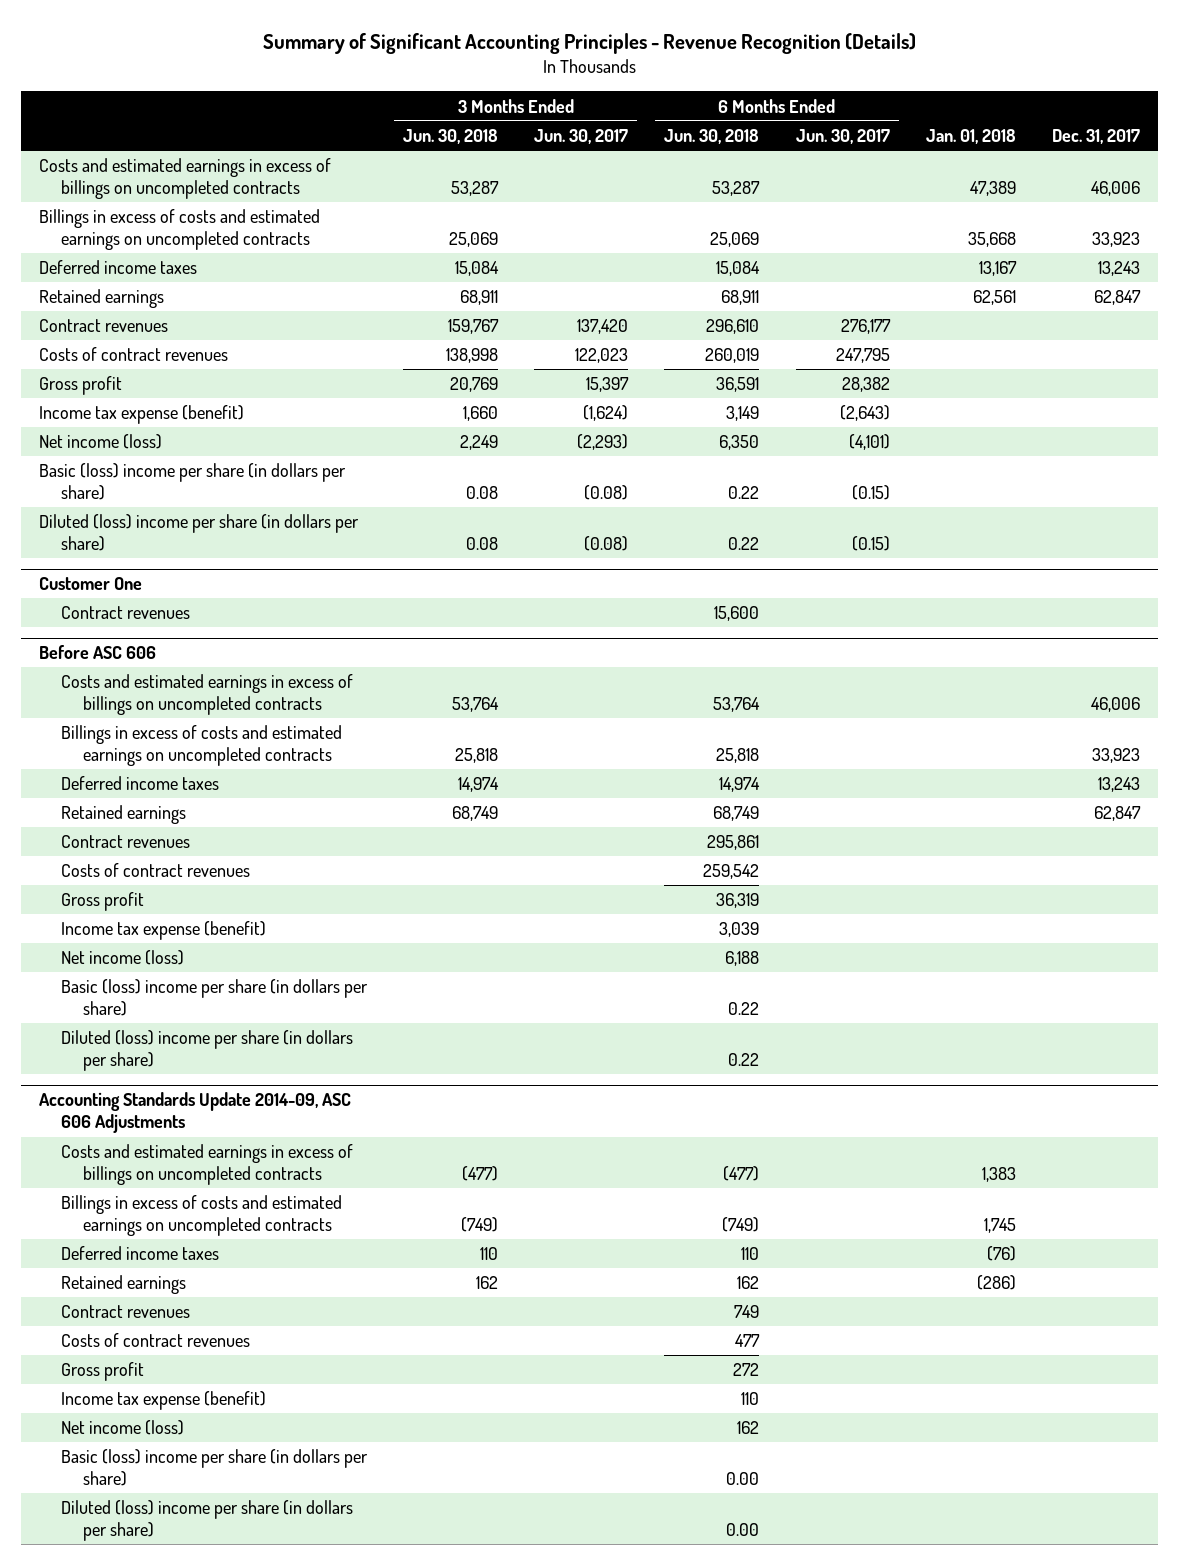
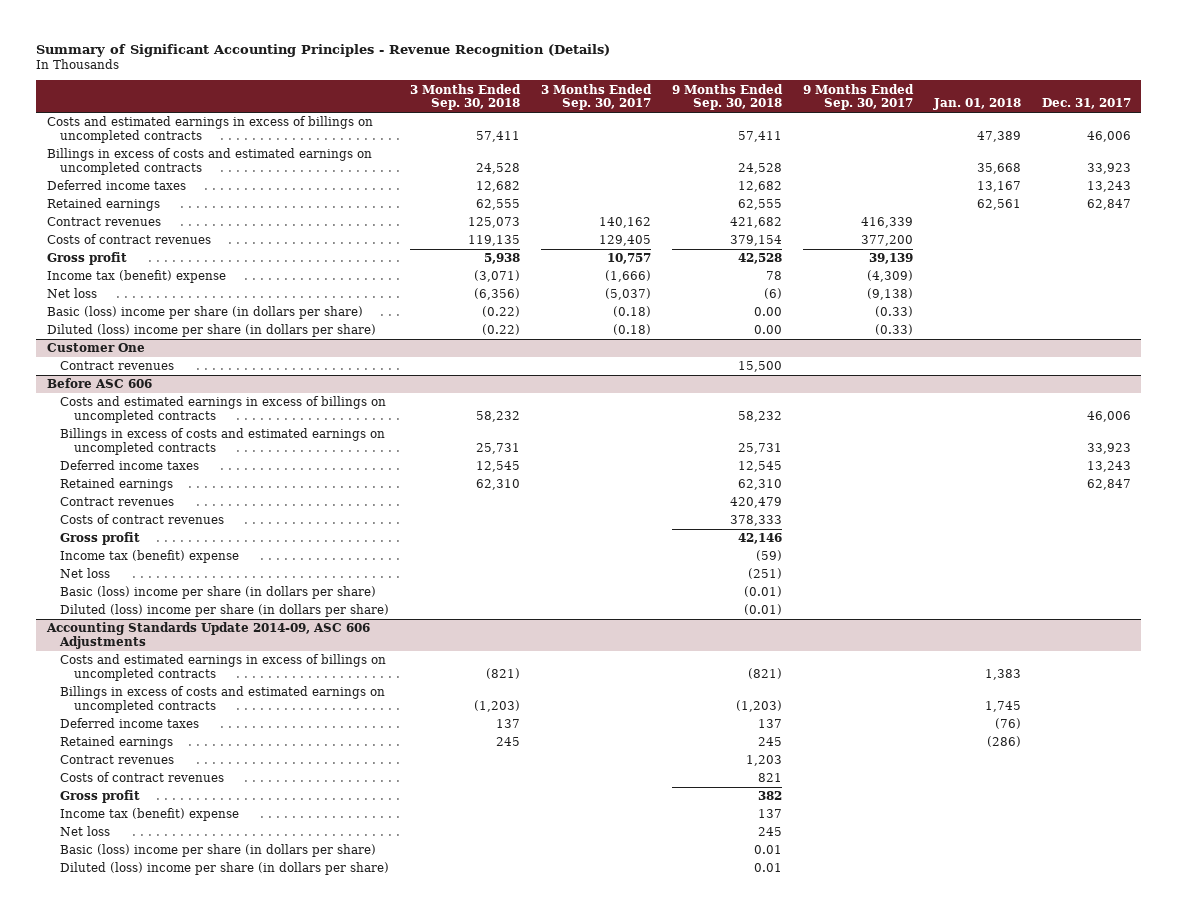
- | 3 Months Ended Jun. 30, 2018 | 3 Months Ended Jun. 30, 2017 | 6 Months Ended Jun. 30, 2018 | 6 Months Ended Jun. 30, 2017 | Jan. 01, 2018 | Dec. 31, 2017
+ | 3 Months Ended Sep. 30, 2018 | 3 Months Ended Sep. 30, 2017 | 9 Months Ended Sep. 30, 2018 | 9 Months Ended Sep. 30, 2017 | Jan. 01, 2018 | Dec. 31, 2017
- Income tax expense (benefit) | 1,660 | (1,624) | 3,149 | (2,643) | |
- Net income (loss) | 2,249 | (2,293) | 6,350 | (4,101) | |
+ Income tax (benefit) expense | (3,071) | (1,666) | 78 | (4,309) | |
+ Net loss | (6,356) | (5,037) | (6) | (9,138) | |
@ Before ASC 606
- Income tax expense (benefit) | | | 3,039 | | |
- Net income (loss) | | | 6,188 | | |
+ Income tax (benefit) expense | | | (59) | | |
+ Net loss | | | (251) | | |
@ Accounting Standards Update 2014-09, ASC 606 Adjustments
- Income tax expense (benefit) | | | 110 | | |
- Net income (loss) | | | 162 | | |
+ Income tax (benefit) expense | | | 137 | | |
+ Net loss | | | 245 | | |

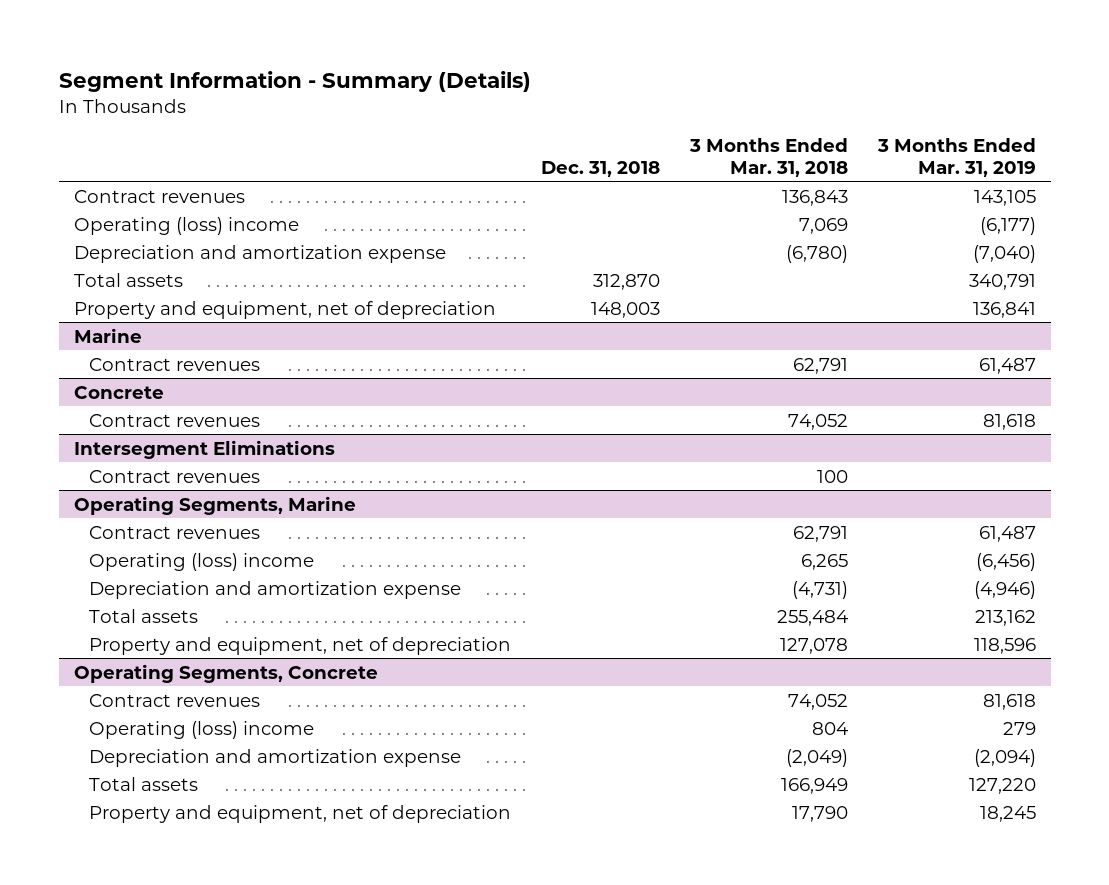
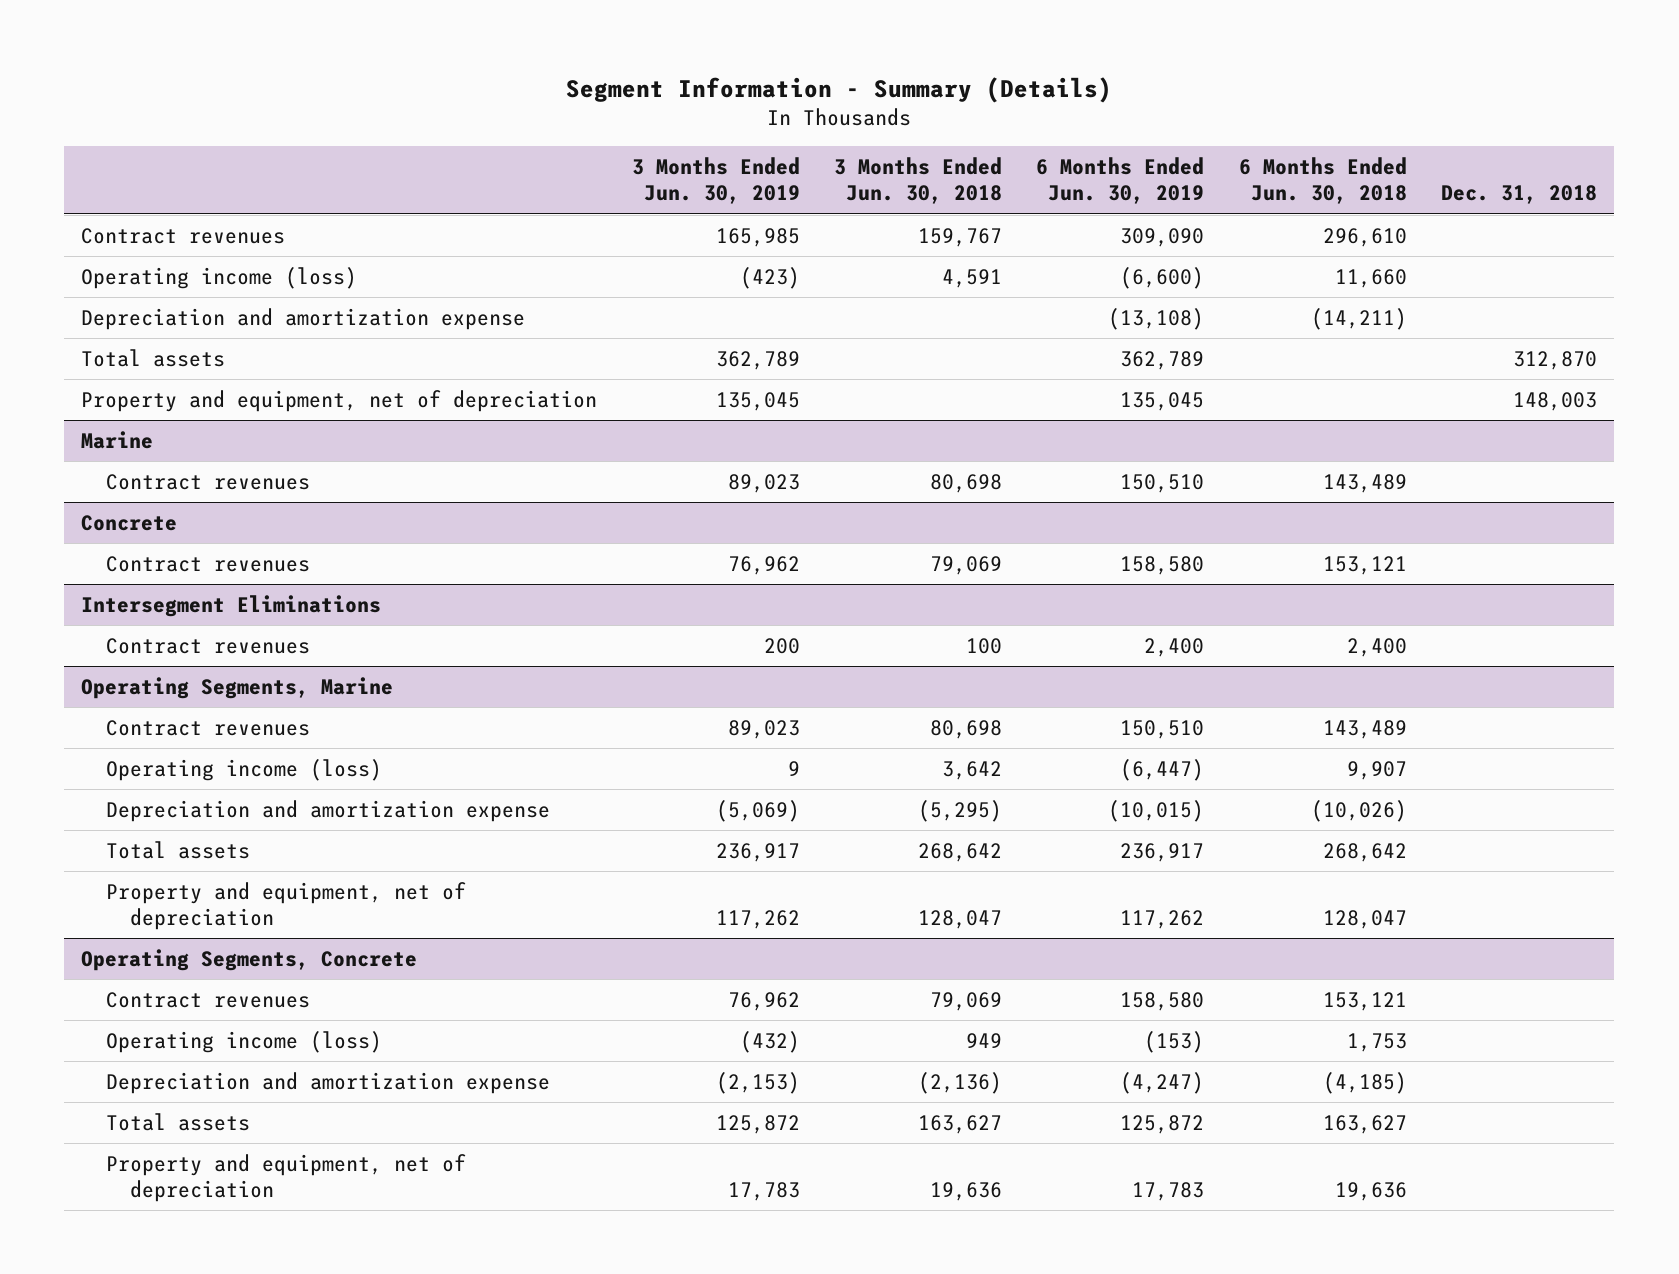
- | Dec. 31, 2018 | 3 Months Ended Mar. 31, 2018 | 3 Months Ended Mar. 31, 2019
+ | 3 Months Ended Jun. 30, 2019 | 3 Months Ended Jun. 30, 2018 | 6 Months Ended Jun. 30, 2019 | 6 Months Ended Jun. 30, 2018 | Dec. 31, 2018
- Operating (loss) income | | 7,069 | (6,177)
+ Operating income (loss) | (423) | 4,591 | (6,600) | 11,660 |
@ Operating Segments, Marine
- Operating (loss) income | | 6,265 | (6,456)
+ Operating income (loss) | 9 | 3,642 | (6,447) | 9,907 |
@ Operating Segments, Concrete
- Operating (loss) income | | 804 | 279
+ Operating income (loss) | (432) | 949 | (153) | 1,753 |

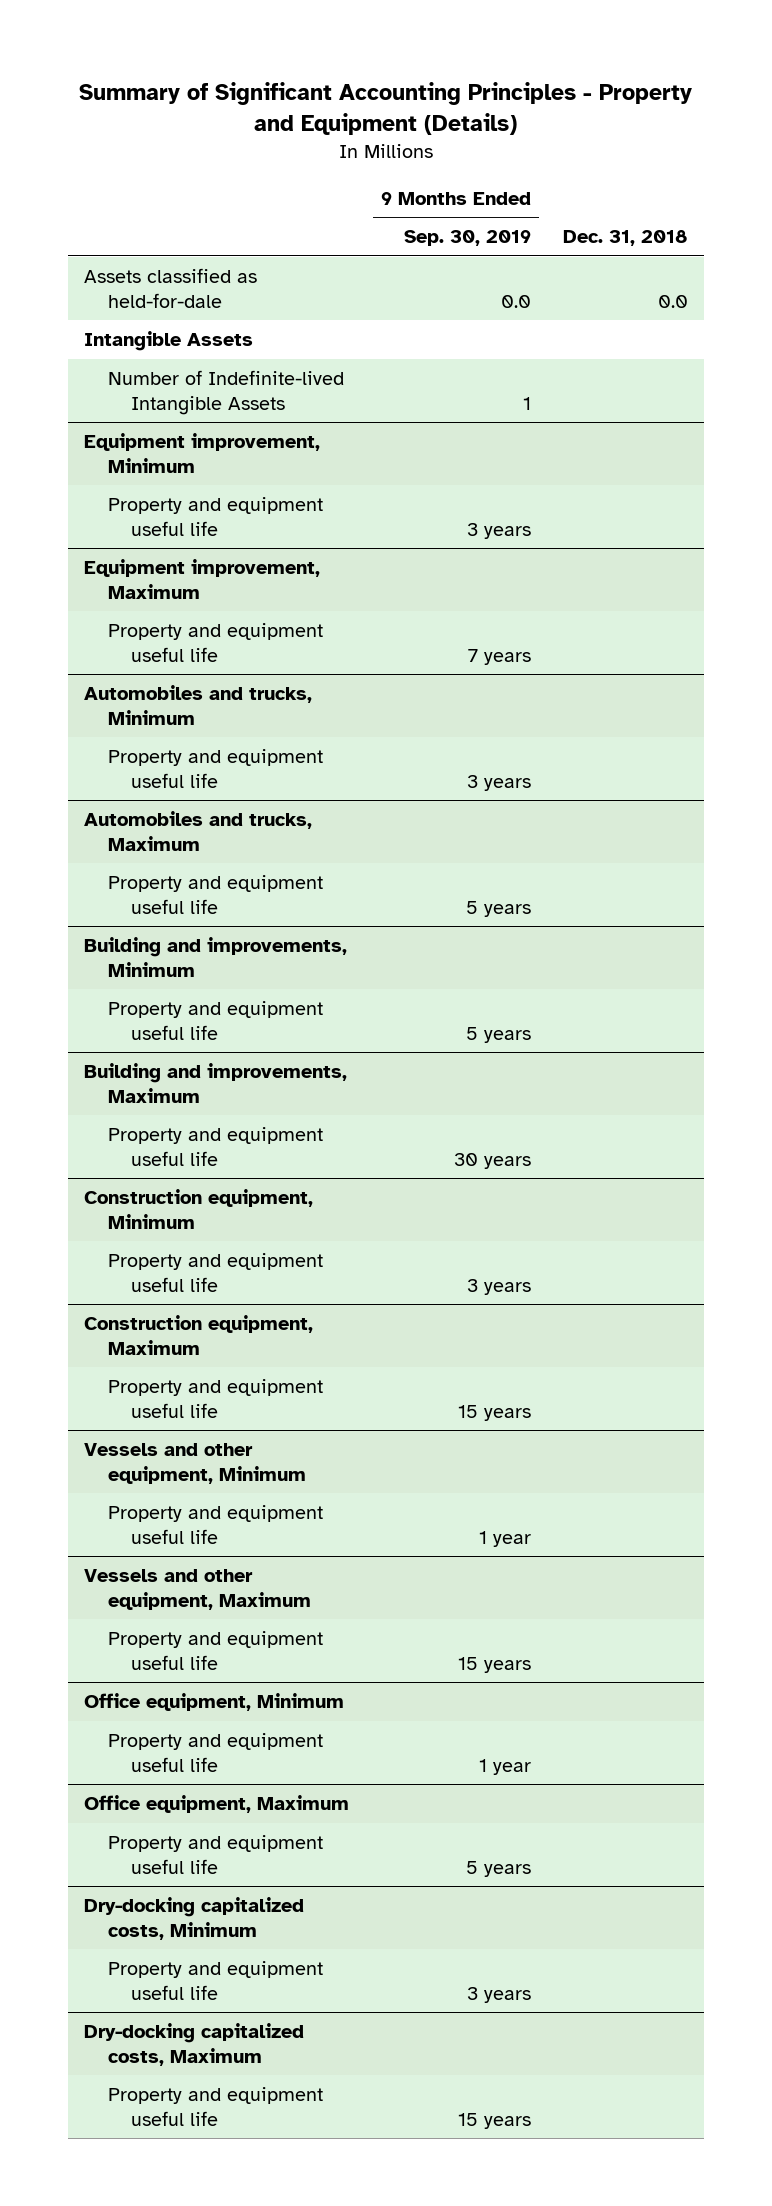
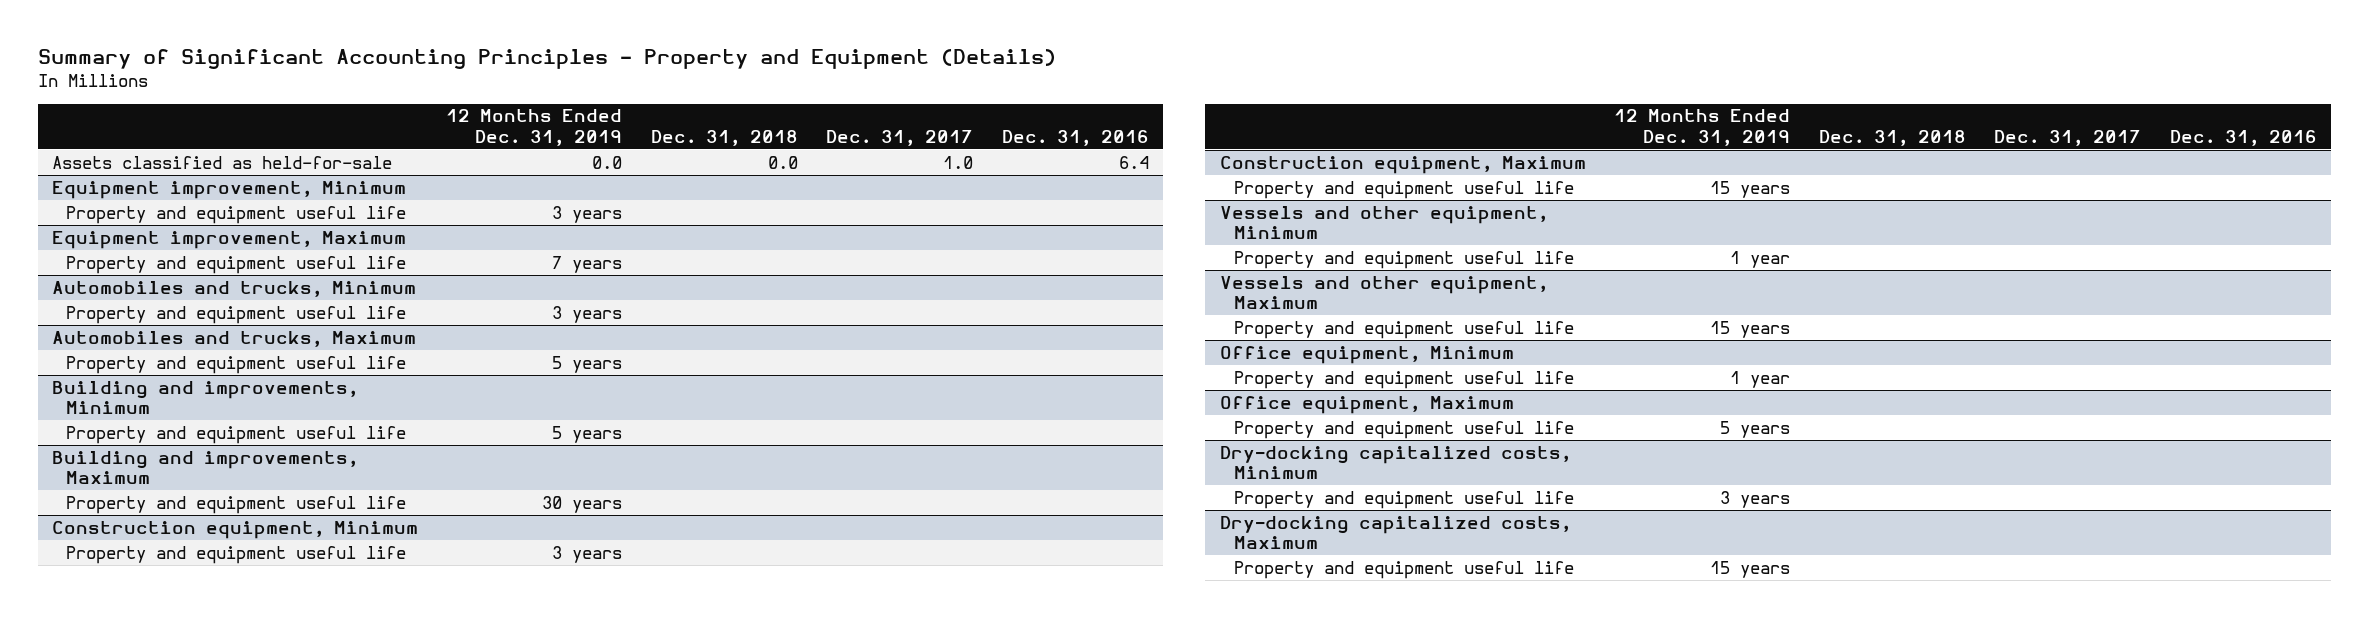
- | 9 Months Ended Sep. 30, 2019 | Dec. 31, 2018
+ | 12 Months Ended Dec. 31, 2019 | Dec. 31, 2018 | Dec. 31, 2017 | Dec. 31, 2016
- Assets classified as held-for-dale | 0.0 | 0.0
- Intangible Assets
- Number of Indefinite-lived Intangible Assets | 1 |
+ Assets classified as held-for-sale | 0.0 | 0.0 | 1.0 | 6.4

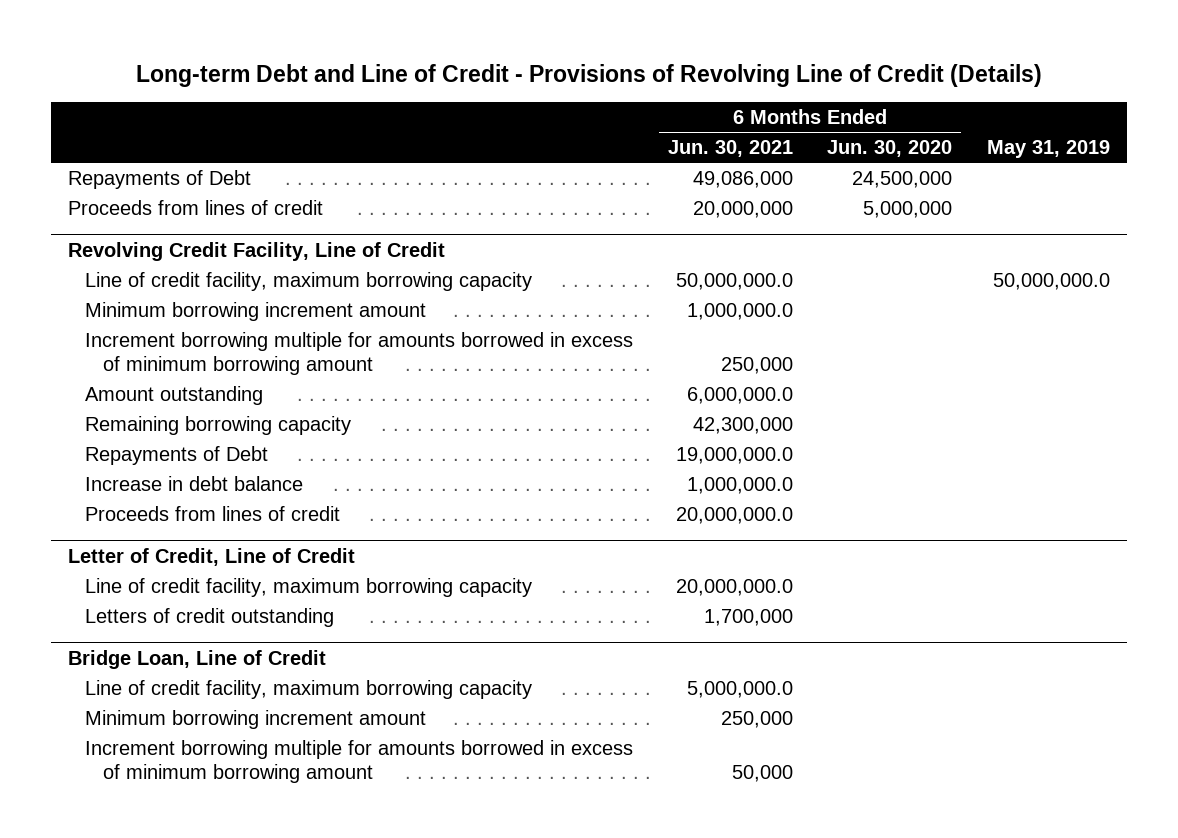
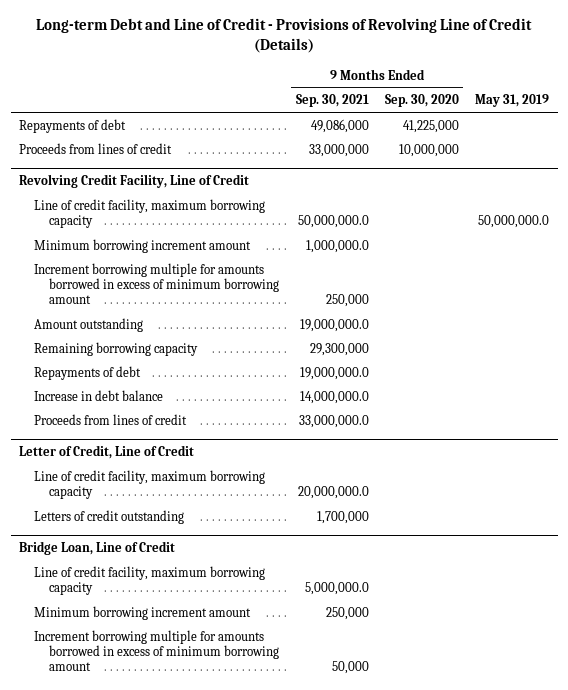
- | 6 Months Ended Jun. 30, 2021 | 6 Months Ended Jun. 30, 2020 | May 31, 2019
+ | 9 Months Ended Sep. 30, 2021 | 9 Months Ended Sep. 30, 2020 | May 31, 2019
- Repayments of Debt | 49,086,000 | 24,500,000 |
+ Repayments of debt | 49,086,000 | 41,225,000 |
@ Revolving Credit Facility, Line of Credit
- Repayments of Debt | 19,000,000.0 | |
+ Repayments of debt | 19,000,000.0 | |

